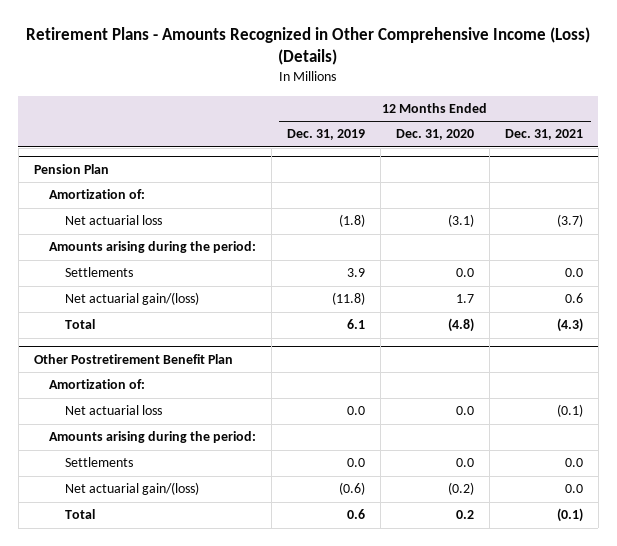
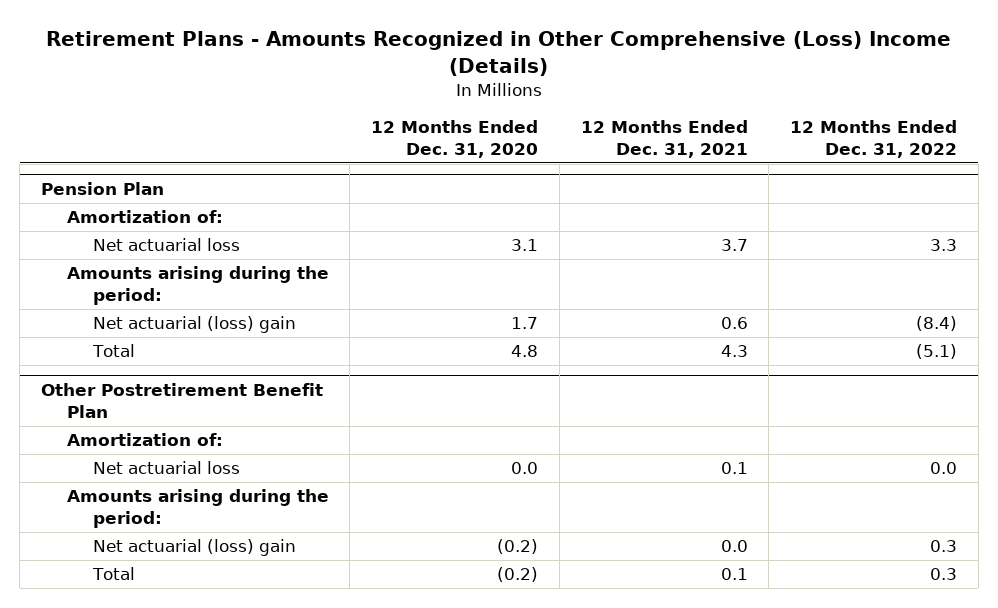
- Retirement Plans - Amounts Recognized in Other Comprehensive Income (Loss) (Details)
+ Retirement Plans - Amounts Recognized in Other Comprehensive (Loss) Income (Details)
- | 12 Months Ended Dec. 31, 2019 | 12 Months Ended Dec. 31, 2020 | 12 Months Ended Dec. 31, 2021
+ | 12 Months Ended Dec. 31, 2020 | 12 Months Ended Dec. 31, 2021 | 12 Months Ended Dec. 31, 2022
@ Pension Plan
- Net actuarial loss | (1.8) | (3.1) | (3.7)
+ Net actuarial loss | 3.1 | 3.7 | 3.3
- Settlements | 3.9 | 0.0 | 0.0
- Net actuarial gain/(loss) | (11.8) | 1.7 | 0.6
- Total | 6.1 | (4.8) | (4.3)
+ Net actuarial (loss) gain | 1.7 | 0.6 | (8.4)
+ Total | 4.8 | 4.3 | (5.1)
@ Other Postretirement Benefit Plan
- Net actuarial loss | 0.0 | 0.0 | (0.1)
+ Net actuarial loss | 0.0 | 0.1 | 0.0
- Settlements | 0.0 | 0.0 | 0.0
- Net actuarial gain/(loss) | (0.6) | (0.2) | 0.0
- Total | 0.6 | 0.2 | (0.1)
+ Net actuarial (loss) gain | (0.2) | 0.0 | 0.3
+ Total | (0.2) | 0.1 | 0.3

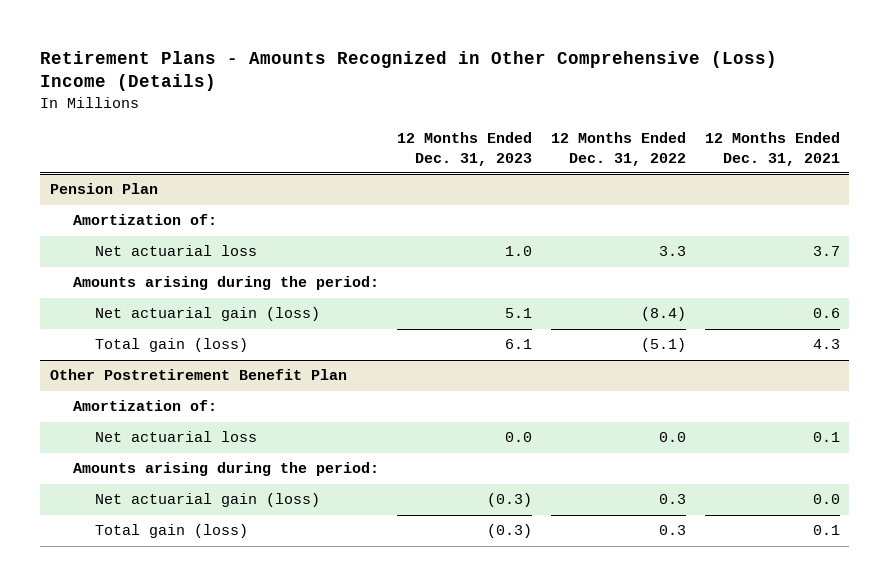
- | 12 Months Ended Dec. 31, 2020 | 12 Months Ended Dec. 31, 2021 | 12 Months Ended Dec. 31, 2022
+ | 12 Months Ended Dec. 31, 2023 | 12 Months Ended Dec. 31, 2022 | 12 Months Ended Dec. 31, 2021
@ Pension Plan
- Net actuarial (loss) gain | 1.7 | 0.6 | (8.4)
- Total | 4.8 | 4.3 | (5.1)
+ Net actuarial gain (loss) | 5.1 | (8.4) | 0.6
+ Total gain (loss) | 6.1 | (5.1) | 4.3
@ Other Postretirement Benefit Plan
- Net actuarial (loss) gain | (0.2) | 0.0 | 0.3
- Total | (0.2) | 0.1 | 0.3
+ Net actuarial gain (loss) | (0.3) | 0.3 | 0.0
+ Total gain (loss) | (0.3) | 0.3 | 0.1

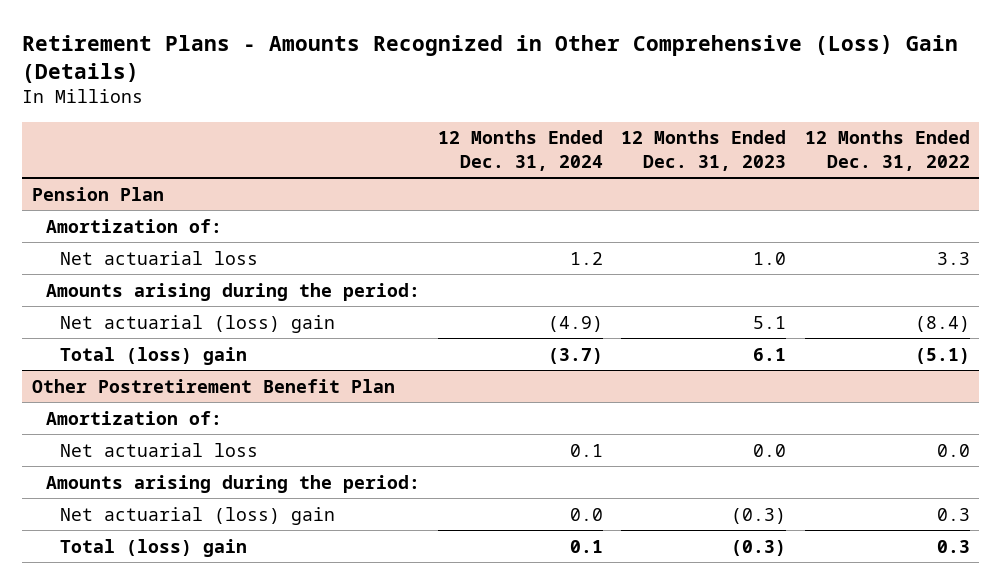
- Retirement Plans - Amounts Recognized in Other Comprehensive (Loss) Income (Details)
+ Retirement Plans - Amounts Recognized in Other Comprehensive (Loss) Gain (Details)
- | 12 Months Ended Dec. 31, 2023 | 12 Months Ended Dec. 31, 2022 | 12 Months Ended Dec. 31, 2021
+ | 12 Months Ended Dec. 31, 2024 | 12 Months Ended Dec. 31, 2023 | 12 Months Ended Dec. 31, 2022
@ Pension Plan
- Net actuarial gain (loss) | 5.1 | (8.4) | 0.6
- Total gain (loss) | 6.1 | (5.1) | 4.3
+ Net actuarial (loss) gain | (4.9) | 5.1 | (8.4)
+ Total (loss) gain | (3.7) | 6.1 | (5.1)
@ Other Postretirement Benefit Plan
- Net actuarial gain (loss) | (0.3) | 0.3 | 0.0
- Total gain (loss) | (0.3) | 0.3 | 0.1
+ Net actuarial (loss) gain | 0.0 | (0.3) | 0.3
+ Total (loss) gain | 0.1 | (0.3) | 0.3

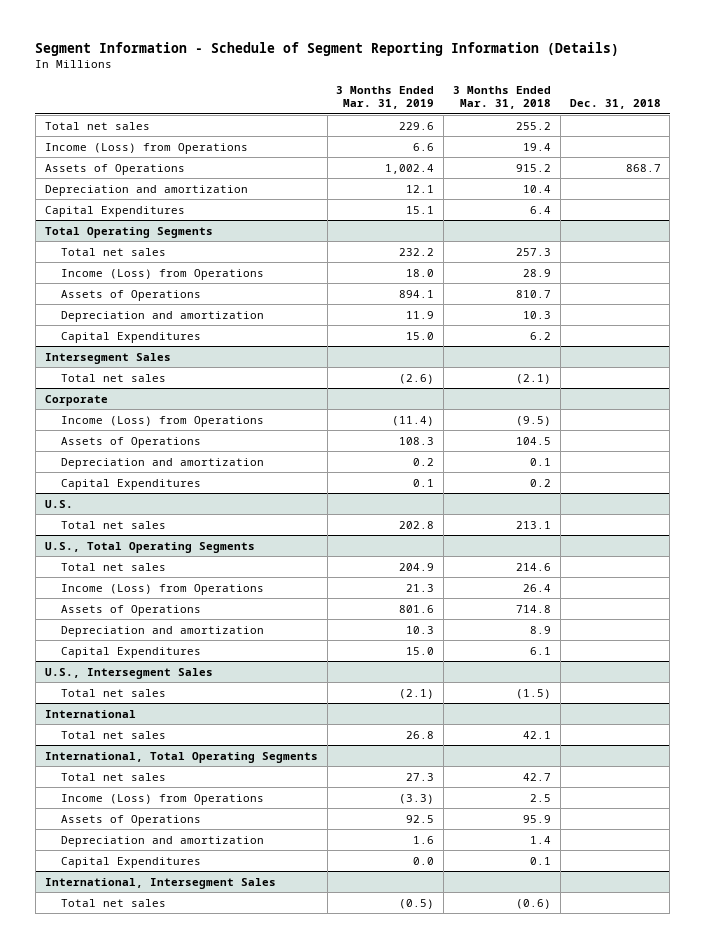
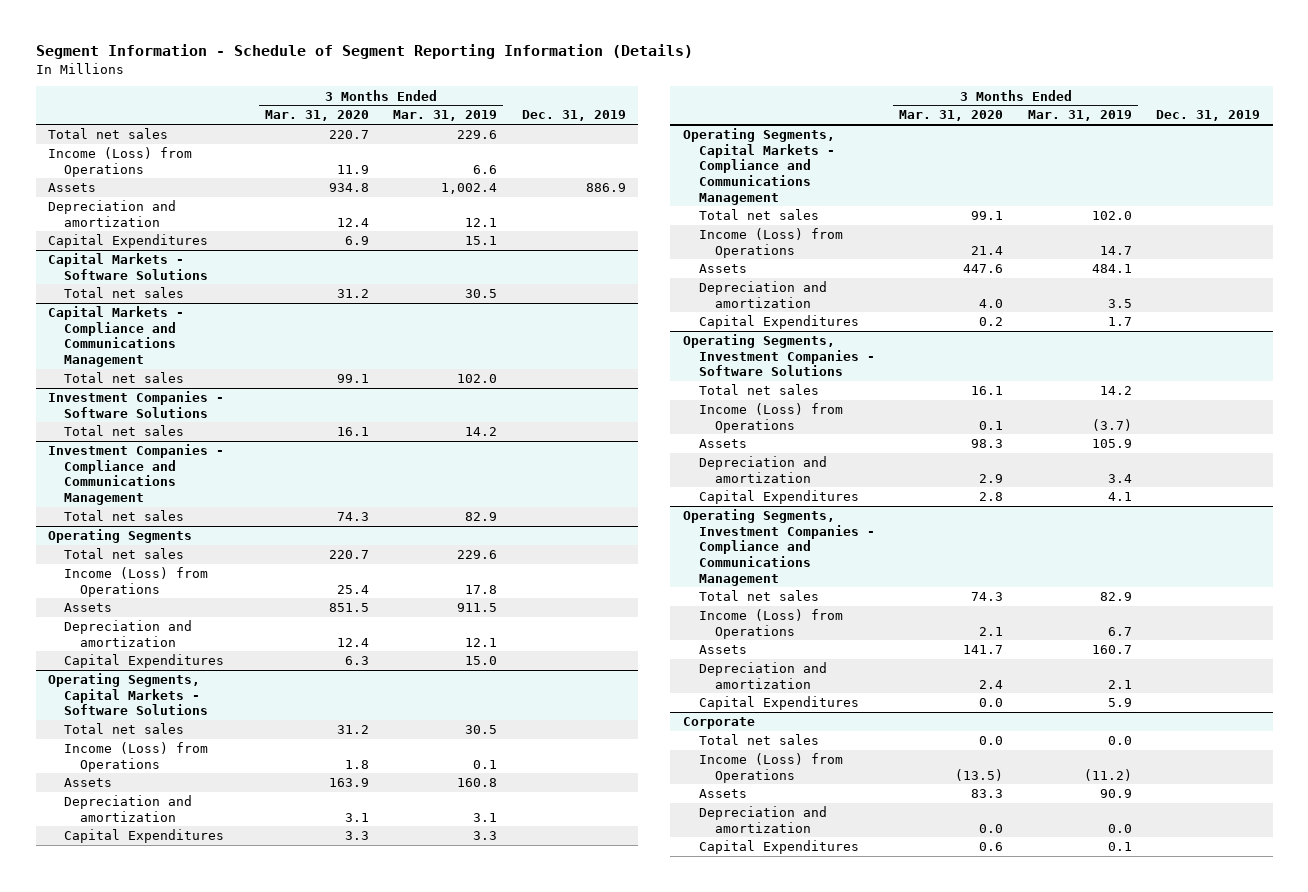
- | 3 Months Ended Mar. 31, 2019 | 3 Months Ended Mar. 31, 2018 | Dec. 31, 2018
+ | 3 Months Ended Mar. 31, 2020 | 3 Months Ended Mar. 31, 2019 | Dec. 31, 2019
- Assets of Operations | 1,002.4 | 915.2 | 868.7
+ Assets | 934.8 | 1,002.4 | 886.9
- Total Operating Segments
- Total net sales | 232.2 | 257.3 |
- Income (Loss) from Operations | 18.0 | 28.9 |
- Assets of Operations | 894.1 | 810.7 |
- Depreciation and amortization | 11.9 | 10.3 |
+ Capital Markets - Software Solutions
+ Total net sales | 31.2 | 30.5 |
+ Capital Markets - Compliance and Communications Management
+ Total net sales | 99.1 | 102.0 |
+ Investment Companies - Software Solutions
+ Total net sales | 16.1 | 14.2 |
+ Investment Companies - Compliance and Communications Management
+ Total net sales | 74.3 | 82.9 |
+ Operating Segments
+ Total net sales | 220.7 | 229.6 |
+ Income (Loss) from Operations | 25.4 | 17.8 |
+ Assets | 851.5 | 911.5 |
+ Depreciation and amortization | 12.4 | 12.1 |
- Intersegment Sales
- Total net sales | (2.6) | (2.1) |
+ Operating Segments, Capital Markets - Software Solutions
+ Total net sales | 31.2 | 30.5 |
+ Income (Loss) from Operations | 1.8 | 0.1 |
+ Assets | 163.9 | 160.8 |
+ Depreciation and amortization | 3.1 | 3.1 |
+ Capital Expenditures | 3.3 | 3.3 |
+ Operating Segments, Capital Markets - Compliance and Communications Management
+ Total net sales | 99.1 | 102.0 |
+ Income (Loss) from Operations | 21.4 | 14.7 |
+ Assets | 447.6 | 484.1 |
+ Depreciation and amortization | 4.0 | 3.5 |
+ Capital Expenditures | 0.2 | 1.7 |
+ Operating Segments, Investment Companies - Software Solutions
+ Total net sales | 16.1 | 14.2 |
+ Income (Loss) from Operations | 0.1 | (3.7) |
+ Assets | 98.3 | 105.9 |
+ Depreciation and amortization | 2.9 | 3.4 |
+ Capital Expenditures | 2.8 | 4.1 |
+ Operating Segments, Investment Companies - Compliance and Communications Management
+ Total net sales | 74.3 | 82.9 |
+ Income (Loss) from Operations | 2.1 | 6.7 |
+ Assets | 141.7 | 160.7 |
+ Depreciation and amortization | 2.4 | 2.1 |
+ Capital Expenditures | 0.0 | 5.9 |
@ Corporate
- Income (Loss) from Operations | (11.4) | (9.5) |
- Assets of Operations | 108.3 | 104.5 |
- Depreciation and amortization | 0.2 | 0.1 |
+ Total net sales | 0.0 | 0.0 |
+ Income (Loss) from Operations | (13.5) | (11.2) |
+ Assets | 83.3 | 90.9 |
+ Depreciation and amortization | 0.0 | 0.0 |
- U.S.
- Total net sales | 202.8 | 213.1 |
- U.S., Total Operating Segments
- Total net sales | 204.9 | 214.6 |
- Income (Loss) from Operations | 21.3 | 26.4 |
- Assets of Operations | 801.6 | 714.8 |
- Depreciation and amortization | 10.3 | 8.9 |
- Capital Expenditures | 15.0 | 6.1 |
- U.S., Intersegment Sales
- Total net sales | (2.1) | (1.5) |
- International
- Total net sales | 26.8 | 42.1 |
- International, Total Operating Segments
- Total net sales | 27.3 | 42.7 |
- Income (Loss) from Operations | (3.3) | 2.5 |
- Assets of Operations | 92.5 | 95.9 |
- Depreciation and amortization | 1.6 | 1.4 |
- Capital Expenditures | 0.0 | 0.1 |
- International, Intersegment Sales
- Total net sales | (0.5) | (0.6) |

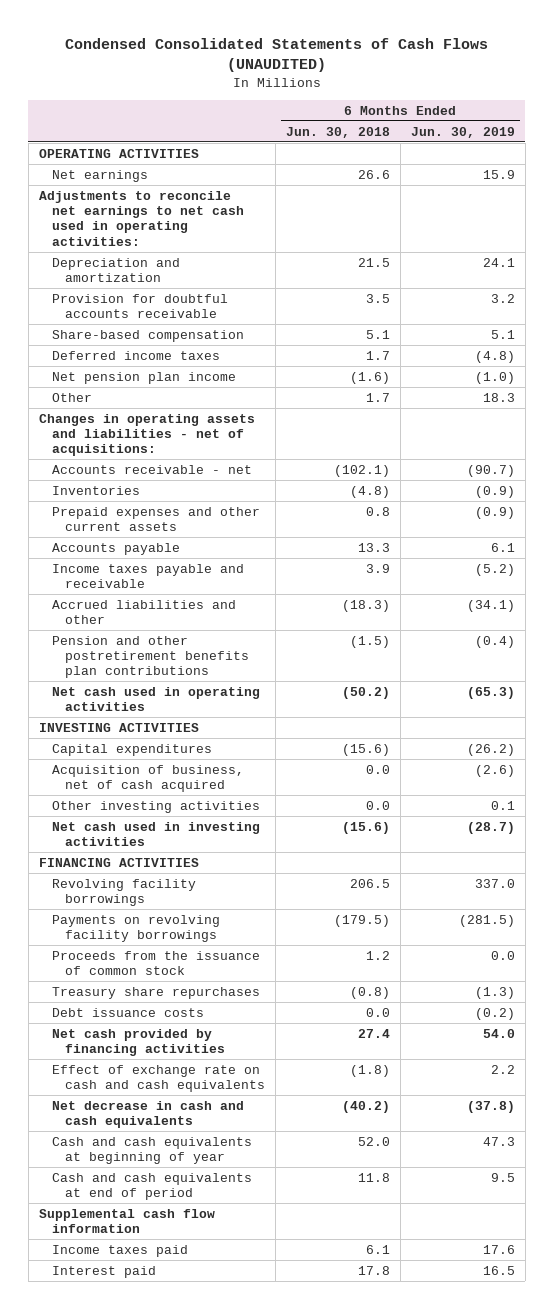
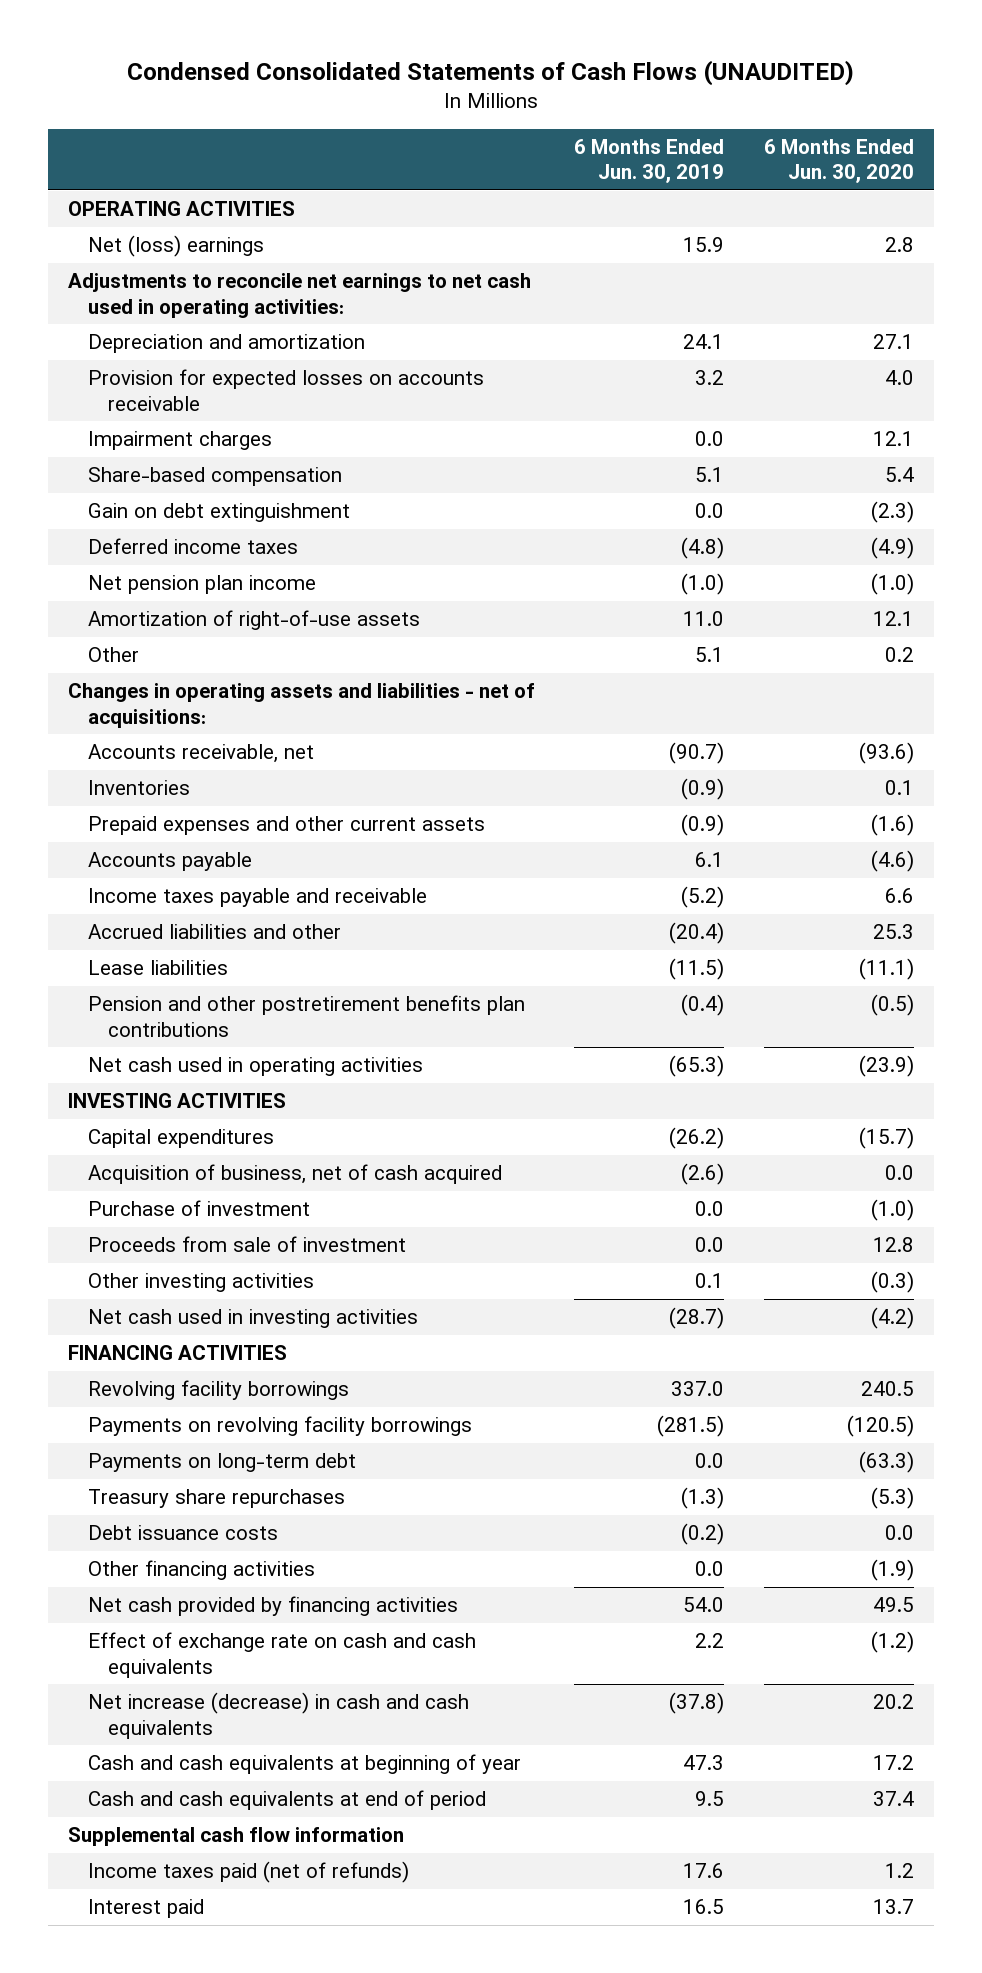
- | 6 Months Ended Jun. 30, 2018 | 6 Months Ended Jun. 30, 2019
+ | 6 Months Ended Jun. 30, 2019 | 6 Months Ended Jun. 30, 2020
- Net earnings | 26.6 | 15.9
+ Net (loss) earnings | 15.9 | 2.8
- Provision for doubtful accounts receivable | 3.5 | 3.2
+ Provision for expected losses on accounts receivable | 3.2 | 4.0
+ Impairment charges | 0.0 | 12.1
+ Gain on debt extinguishment | 0.0 | (2.3)
- Other | 1.7 | 18.3
+ Amortization of right-of-use assets | 11.0 | 12.1
+ Other | 5.1 | 0.2
- Accounts receivable - net | (102.1) | (90.7)
+ Accounts receivable, net | (90.7) | (93.6)
- Accrued liabilities and other | (18.3) | (34.1)
+ Accrued liabilities and other | (20.4) | 25.3
+ Lease liabilities | (11.5) | (11.1)
+ Purchase of investment | 0.0 | (1.0)
+ Proceeds from sale of investment | 0.0 | 12.8
- Proceeds from the issuance of common stock | 1.2 | 0.0
+ Payments on long-term debt | 0.0 | (63.3)
+ Other financing activities | 0.0 | (1.9)
- Net decrease in cash and cash equivalents | (40.2) | (37.8)
+ Net increase (decrease) in cash and cash equivalents | (37.8) | 20.2
- Income taxes paid | 6.1 | 17.6
+ Income taxes paid (net of refunds) | 17.6 | 1.2

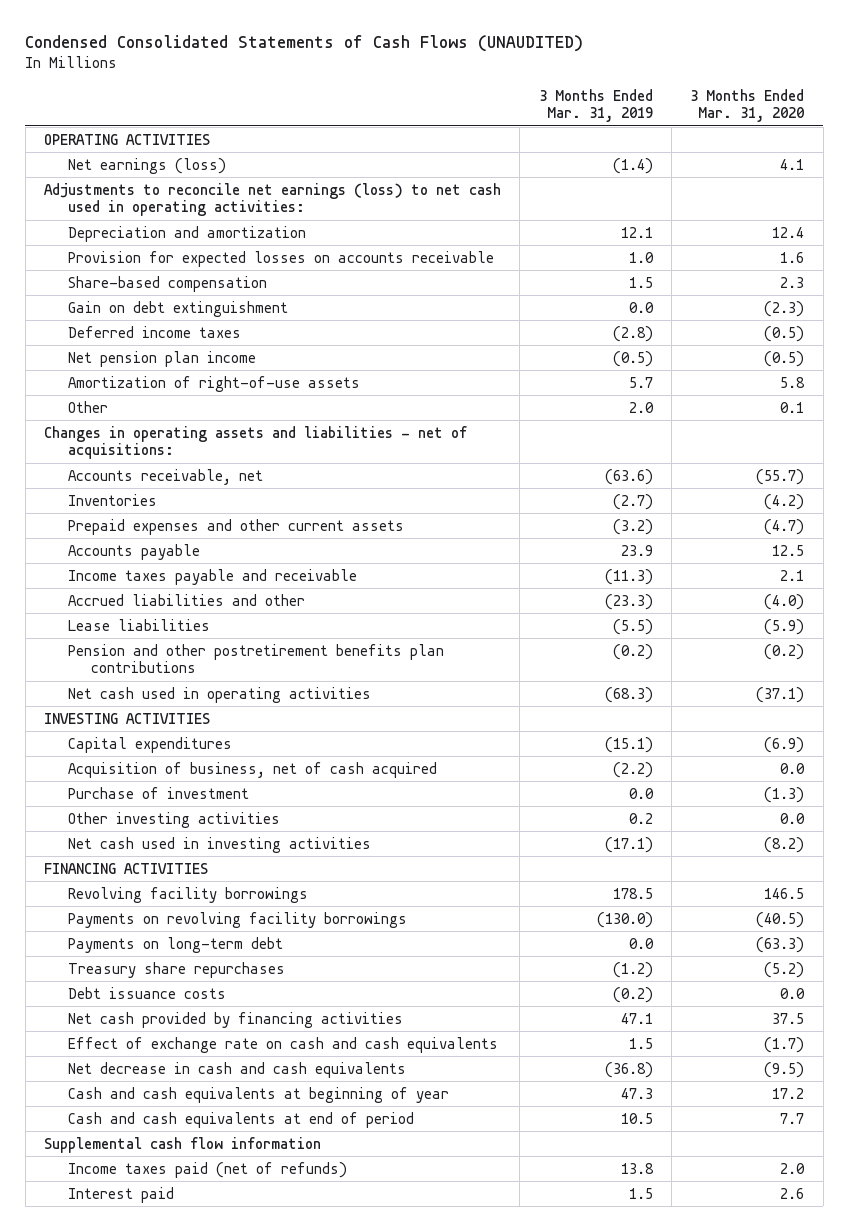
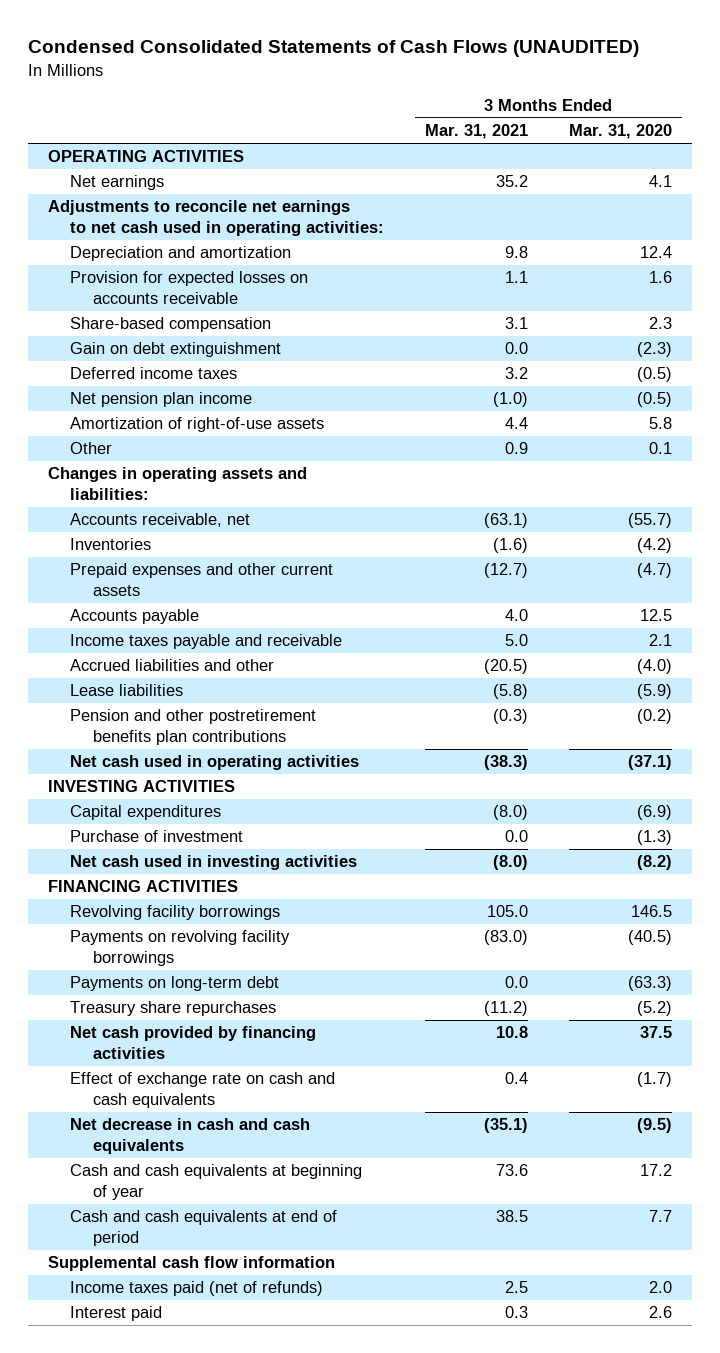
- | 3 Months Ended Mar. 31, 2019 | 3 Months Ended Mar. 31, 2020
+ | 3 Months Ended Mar. 31, 2021 | 3 Months Ended Mar. 31, 2020
- Net earnings (loss) | (1.4) | 4.1
- Adjustments to reconcile net earnings (loss) to net cash used in operating activities:
+ Net earnings | 35.2 | 4.1
+ Adjustments to reconcile net earnings to net cash used in operating activities:
- Changes in operating assets and liabilities - net of acquisitions:
+ Changes in operating assets and liabilities:
- Acquisition of business, net of cash acquired | (2.2) | 0.0
- Other investing activities | 0.2 | 0.0
- Debt issuance costs | (0.2) | 0.0

